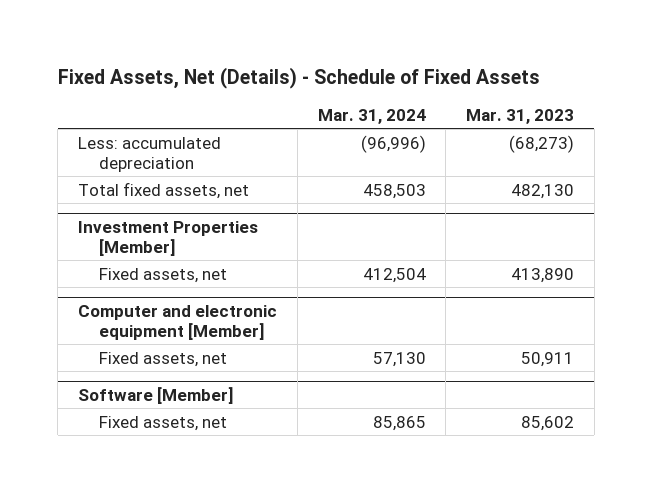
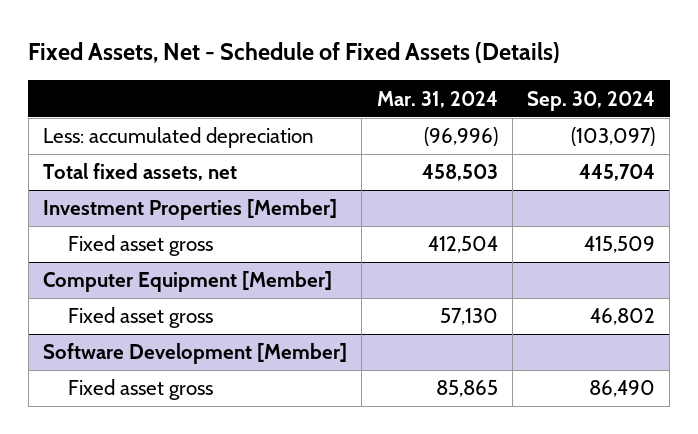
- Fixed Assets, Net (Details) - Schedule of Fixed Assets
+ Fixed Assets, Net - Schedule of Fixed Assets (Details)
- | Mar. 31, 2024 | Mar. 31, 2023
+ | Mar. 31, 2024 | Sep. 30, 2024
@ Investment Properties [Member]
- Fixed assets, net | 412,504 | 413,890
- Computer and electronic equipment [Member]
- Fixed assets, net | 57,130 | 50,911
- Software [Member]
- Fixed assets, net | 85,865 | 85,602
@ Investment Properties [Member]
+ Fixed asset gross | 412,504 | 415,509
+ Computer Equipment [Member]
+ Fixed asset gross | 57,130 | 46,802
+ Software Development [Member]
+ Fixed asset gross | 85,865 | 86,490

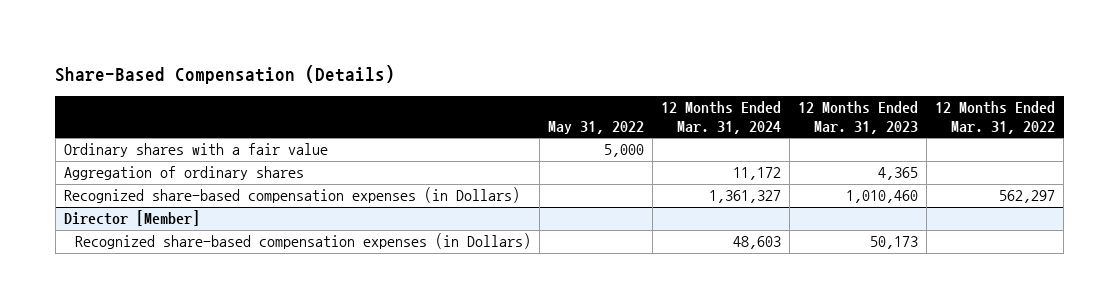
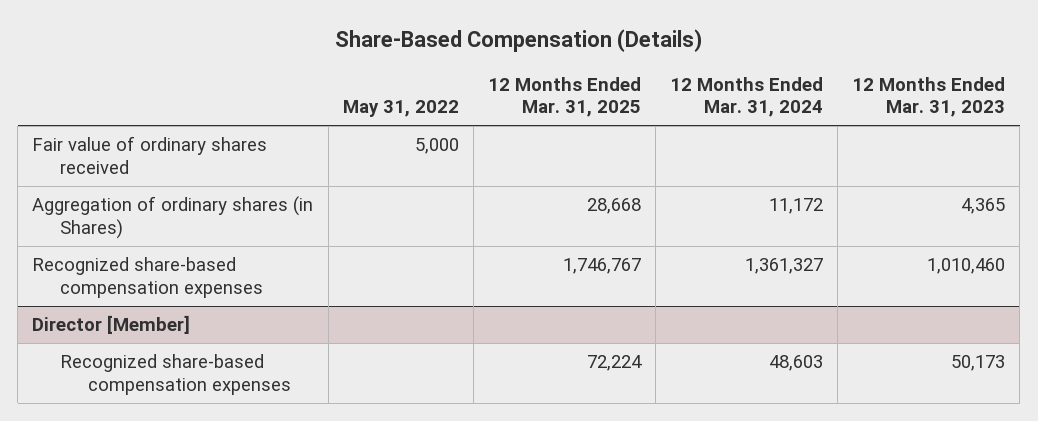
- | May 31, 2022 | 12 Months Ended Mar. 31, 2024 | 12 Months Ended Mar. 31, 2023 | 12 Months Ended Mar. 31, 2022
+ | May 31, 2022 | 12 Months Ended Mar. 31, 2025 | 12 Months Ended Mar. 31, 2024 | 12 Months Ended Mar. 31, 2023
- Ordinary shares with a fair value | 5,000 | | |
- Aggregation of ordinary shares | | 11,172 | 4,365 |
- Recognized share-based compensation expenses (in Dollars) | | 1,361,327 | 1,010,460 | 562,297
+ Fair value of ordinary shares received | 5,000 | | |
+ Aggregation of ordinary shares (in Shares) | | 28,668 | 11,172 | 4,365
+ Recognized share-based compensation expenses | | 1,746,767 | 1,361,327 | 1,010,460
@ Director [Member]
- Recognized share-based compensation expenses (in Dollars) | | 48,603 | 50,173 |
+ Recognized share-based compensation expenses | | 72,224 | 48,603 | 50,173

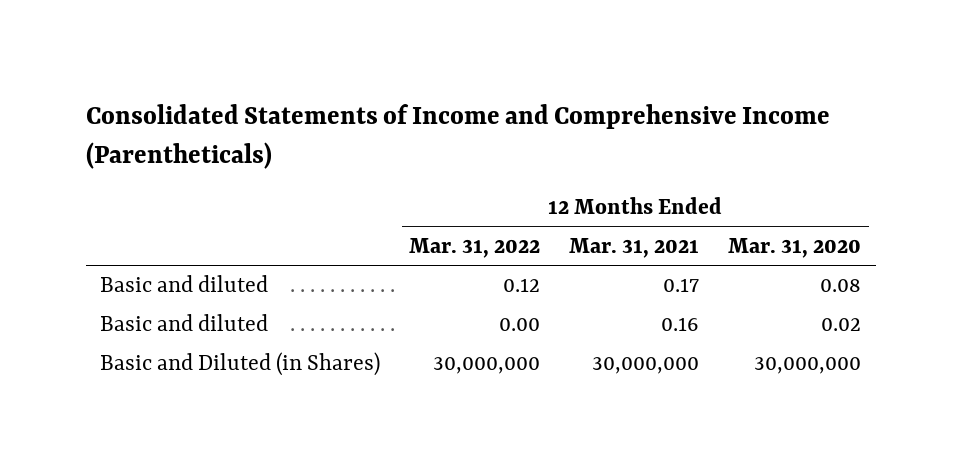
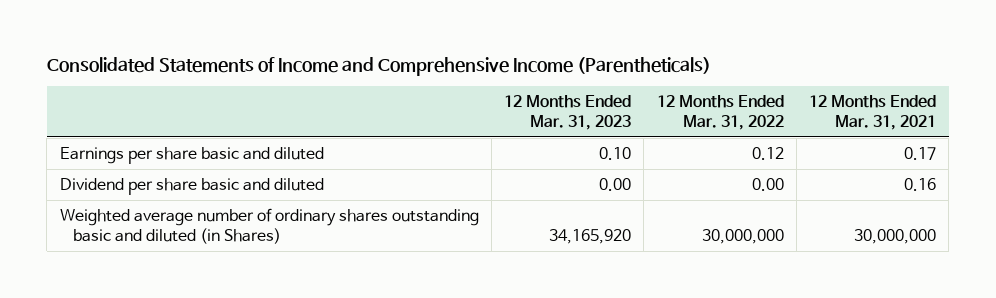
- | 12 Months Ended Mar. 31, 2022 | 12 Months Ended Mar. 31, 2021 | 12 Months Ended Mar. 31, 2020
+ | 12 Months Ended Mar. 31, 2023 | 12 Months Ended Mar. 31, 2022 | 12 Months Ended Mar. 31, 2021
- Basic and diluted | 0.12 | 0.17 | 0.08
- Basic and diluted | 0.00 | 0.16 | 0.02
- Basic and Diluted (in Shares) | 30,000,000 | 30,000,000 | 30,000,000
+ Earnings per share basic and diluted | 0.10 | 0.12 | 0.17
+ Dividend per share basic and diluted | 0.00 | 0.00 | 0.16
+ Weighted average number of ordinary shares outstanding basic and diluted (in Shares) | 34,165,920 | 30,000,000 | 30,000,000

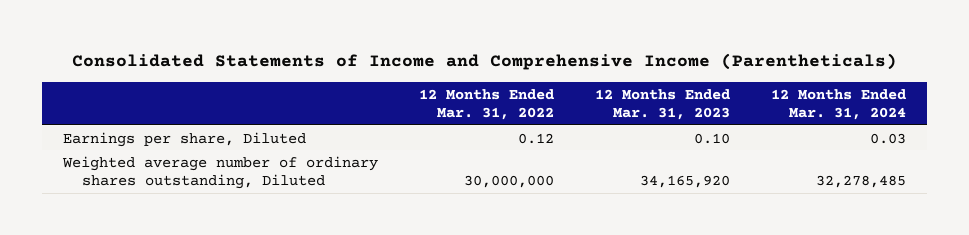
- | 12 Months Ended Mar. 31, 2023 | 12 Months Ended Mar. 31, 2022 | 12 Months Ended Mar. 31, 2021
+ | 12 Months Ended Mar. 31, 2022 | 12 Months Ended Mar. 31, 2023 | 12 Months Ended Mar. 31, 2024
- Earnings per share basic and diluted | 0.10 | 0.12 | 0.17
- Dividend per share basic and diluted | 0.00 | 0.00 | 0.16
- Weighted average number of ordinary shares outstanding basic and diluted (in Shares) | 34,165,920 | 30,000,000 | 30,000,000
+ Earnings per share, Diluted | 0.12 | 0.10 | 0.03
+ Weighted average number of ordinary shares outstanding, Diluted | 30,000,000 | 34,165,920 | 32,278,485

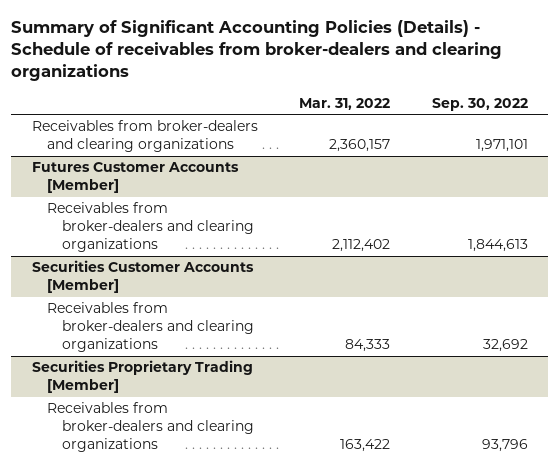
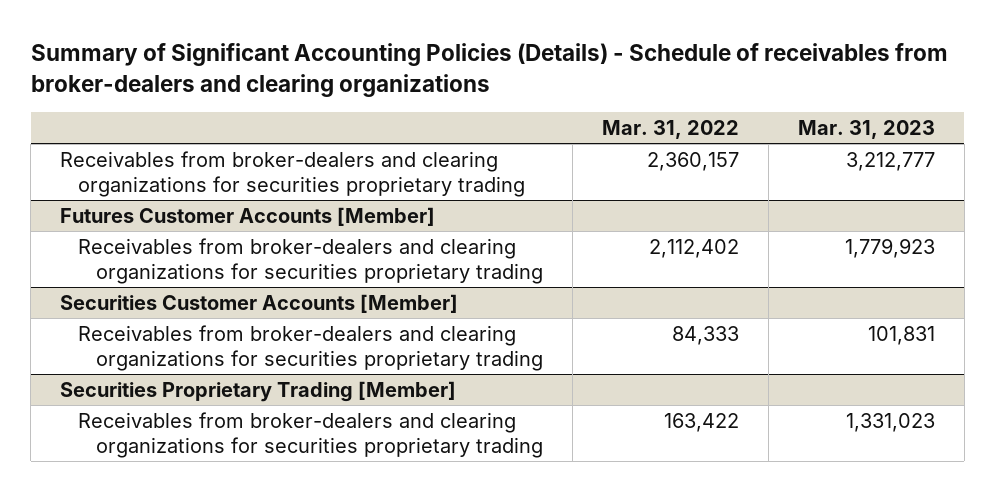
- | Mar. 31, 2022 | Sep. 30, 2022
+ | Mar. 31, 2022 | Mar. 31, 2023
- Receivables from broker-dealers and clearing organizations | 2,360,157 | 1,971,101
+ Receivables from broker-dealers and clearing organizations for securities proprietary trading | 2,360,157 | 3,212,777
@ Futures Customer Accounts [Member]
- Receivables from broker-dealers and clearing organizations | 2,112,402 | 1,844,613
+ Receivables from broker-dealers and clearing organizations for securities proprietary trading | 2,112,402 | 1,779,923
@ Securities Customer Accounts [Member]
- Receivables from broker-dealers and clearing organizations | 84,333 | 32,692
+ Receivables from broker-dealers and clearing organizations for securities proprietary trading | 84,333 | 101,831
@ Securities Proprietary Trading [Member]
- Receivables from broker-dealers and clearing organizations | 163,422 | 93,796
+ Receivables from broker-dealers and clearing organizations for securities proprietary trading | 163,422 | 1,331,023

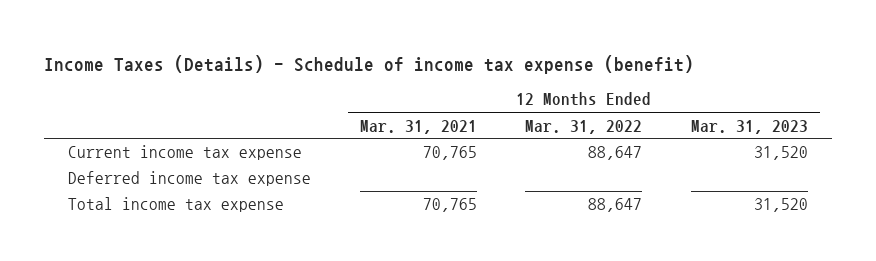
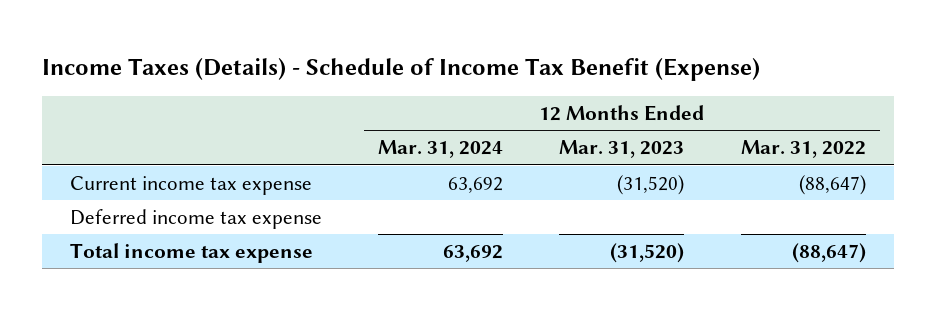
- Income Taxes (Details) - Schedule of income tax expense (benefit)
+ Income Taxes (Details) - Schedule of Income Tax Benefit (Expense)
- | 12 Months Ended Mar. 31, 2021 | 12 Months Ended Mar. 31, 2022 | 12 Months Ended Mar. 31, 2023
+ | 12 Months Ended Mar. 31, 2024 | 12 Months Ended Mar. 31, 2023 | 12 Months Ended Mar. 31, 2022
- Current income tax expense | 70,765 | 88,647 | 31,520
+ Current income tax expense | 63,692 | (31,520) | (88,647)
- Total income tax expense | 70,765 | 88,647 | 31,520
+ Total income tax expense | 63,692 | (31,520) | (88,647)

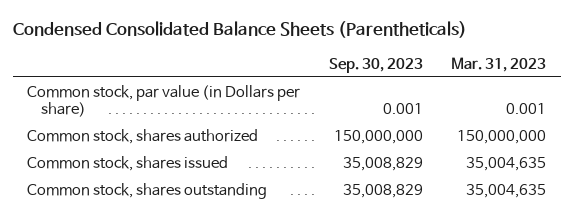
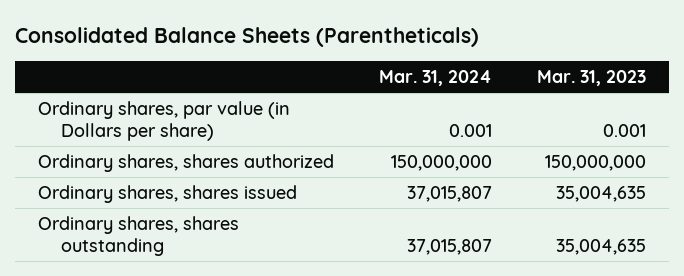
- Condensed Consolidated Balance Sheets (Parentheticals)
+ Consolidated Balance Sheets (Parentheticals)
- | Sep. 30, 2023 | Mar. 31, 2023
+ | Mar. 31, 2024 | Mar. 31, 2023
- Common stock, par value (in Dollars per share) | 0.001 | 0.001
- Common stock, shares authorized | 150,000,000 | 150,000,000
- Common stock, shares issued | 35,008,829 | 35,004,635
- Common stock, shares outstanding | 35,008,829 | 35,004,635
+ Ordinary shares, par value (in Dollars per share) | 0.001 | 0.001
+ Ordinary shares, shares authorized | 150,000,000 | 150,000,000
+ Ordinary shares, shares issued | 37,015,807 | 35,004,635
+ Ordinary shares, shares outstanding | 37,015,807 | 35,004,635

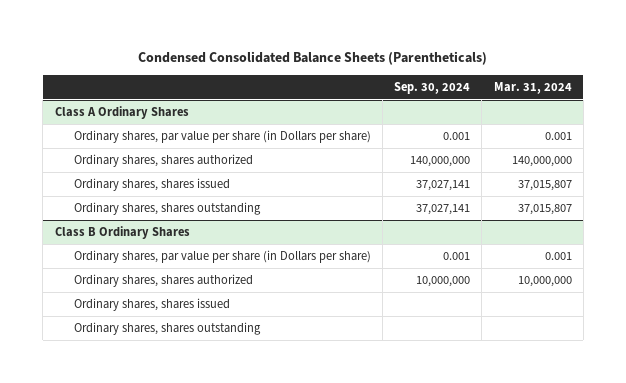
- Consolidated Balance Sheets (Parentheticals)
+ Condensed Consolidated Balance Sheets (Parentheticals)
- | Mar. 31, 2024 | Mar. 31, 2023
+ | Sep. 30, 2024 | Mar. 31, 2024
- Ordinary shares, par value (in Dollars per share) | 0.001 | 0.001
- Ordinary shares, shares authorized | 150,000,000 | 150,000,000
+ Class A Ordinary Shares
+ Ordinary shares, par value per share (in Dollars per share) | 0.001 | 0.001
+ Ordinary shares, shares authorized | 140,000,000 | 140,000,000
+ Class B Ordinary Shares
+ Ordinary shares, par value per share (in Dollars per share) | 0.001 | 0.001
+ Ordinary shares, shares authorized | 10,000,000 | 10,000,000
+ Ordinary shares, shares issued
+ Ordinary shares, shares outstanding

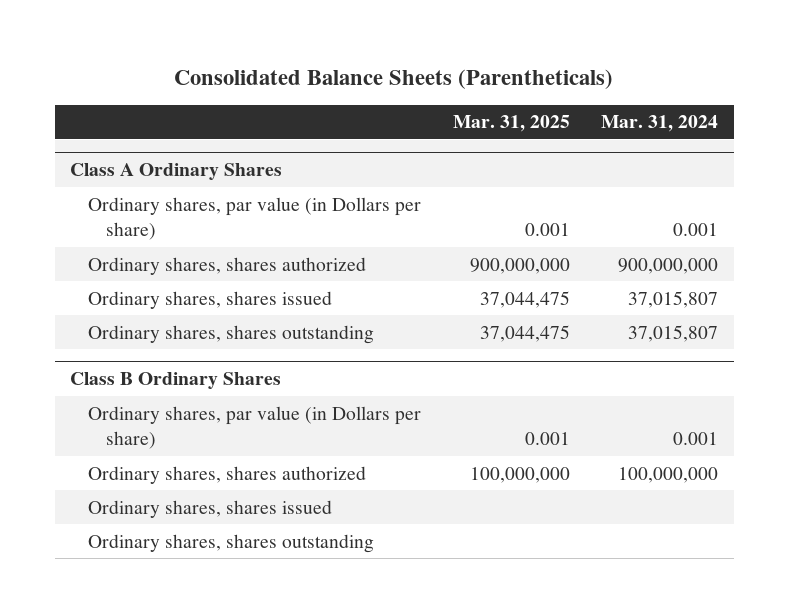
- Condensed Consolidated Balance Sheets (Parentheticals)
+ Consolidated Balance Sheets (Parentheticals)
- | Sep. 30, 2024 | Mar. 31, 2024
+ | Mar. 31, 2025 | Mar. 31, 2024
@ Class A Ordinary Shares
- Ordinary shares, par value per share (in Dollars per share) | 0.001 | 0.001
- Ordinary shares, shares authorized | 140,000,000 | 140,000,000
+ Ordinary shares, par value (in Dollars per share) | 0.001 | 0.001
+ Ordinary shares, shares authorized | 900,000,000 | 900,000,000
@ Class B Ordinary Shares
- Ordinary shares, par value per share (in Dollars per share) | 0.001 | 0.001
- Ordinary shares, shares authorized | 10,000,000 | 10,000,000
+ Ordinary shares, par value (in Dollars per share) | 0.001 | 0.001
+ Ordinary shares, shares authorized | 100,000,000 | 100,000,000

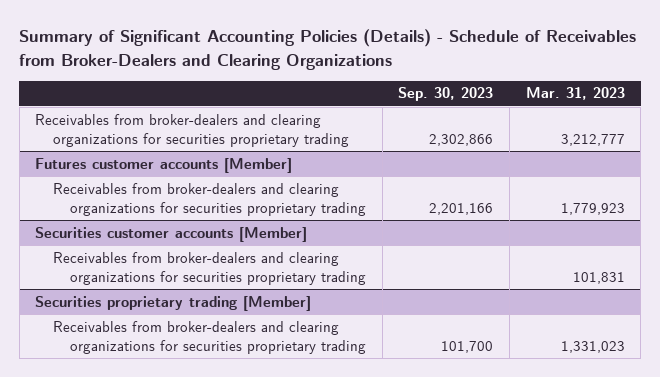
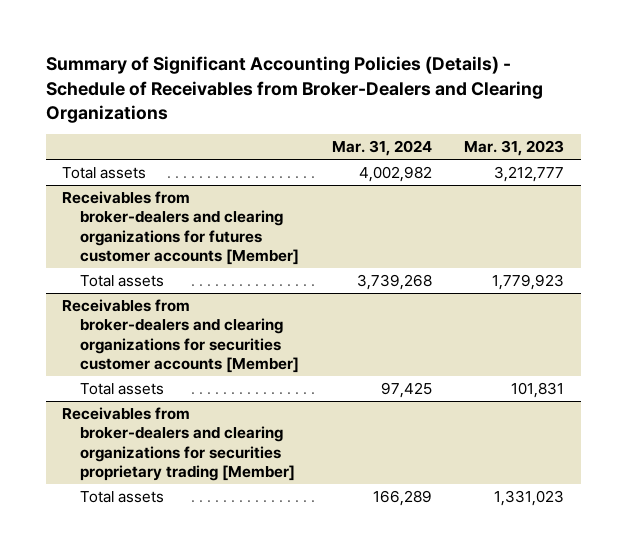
- | Sep. 30, 2023 | Mar. 31, 2023
+ | Mar. 31, 2024 | Mar. 31, 2023
- Receivables from broker-dealers and clearing organizations for securities proprietary trading | 2,302,866 | 3,212,777
- Futures customer accounts [Member]
- Receivables from broker-dealers and clearing organizations for securities proprietary trading | 2,201,166 | 1,779,923
- Securities customer accounts [Member]
- Receivables from broker-dealers and clearing organizations for securities proprietary trading | | 101,831
- Securities proprietary trading [Member]
- Receivables from broker-dealers and clearing organizations for securities proprietary trading | 101,700 | 1,331,023
+ Total assets | 4,002,982 | 3,212,777
+ Receivables from broker-dealers and clearing organizations for futures customer accounts [Member]
+ Total assets | 3,739,268 | 1,779,923
+ Receivables from broker-dealers and clearing organizations for securities customer accounts [Member]
+ Total assets | 97,425 | 101,831
+ Receivables from broker-dealers and clearing organizations for securities proprietary trading [Member]
+ Total assets | 166,289 | 1,331,023

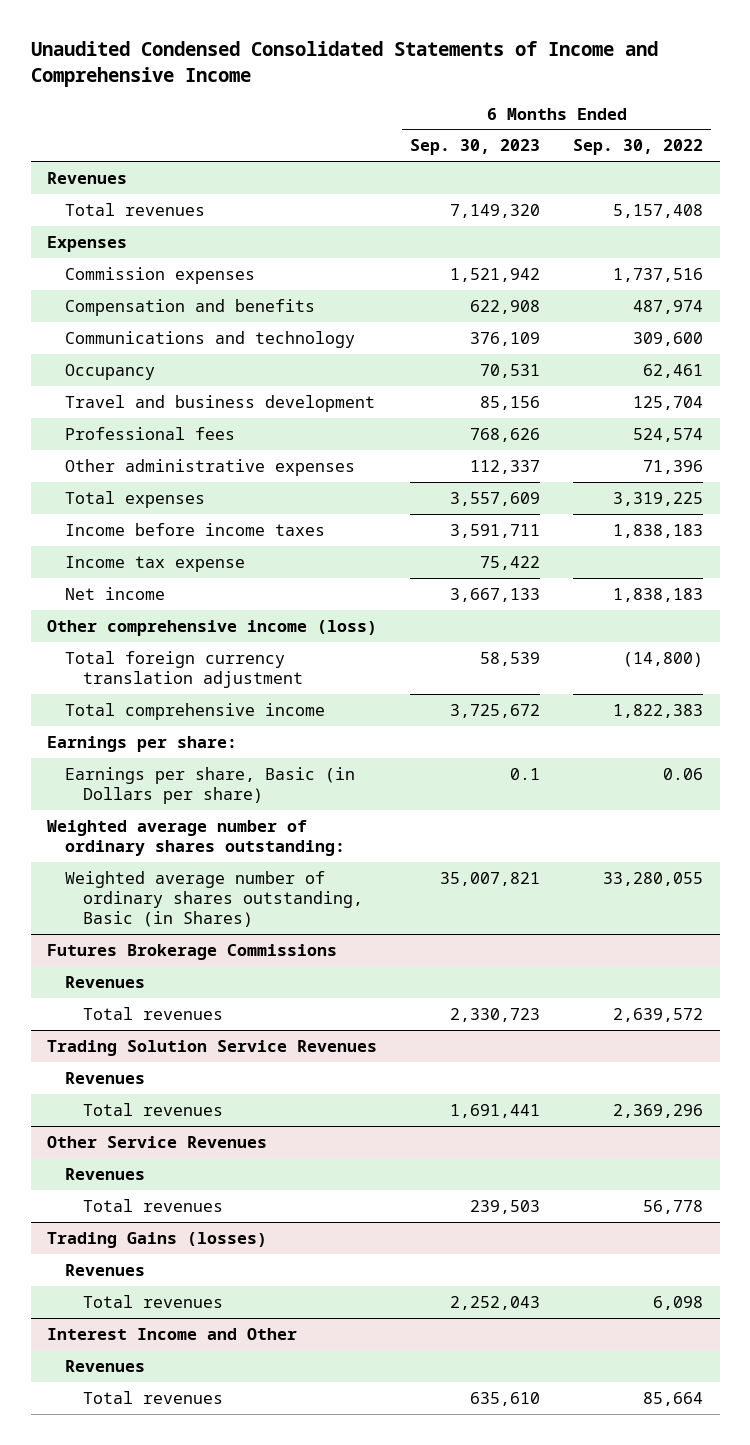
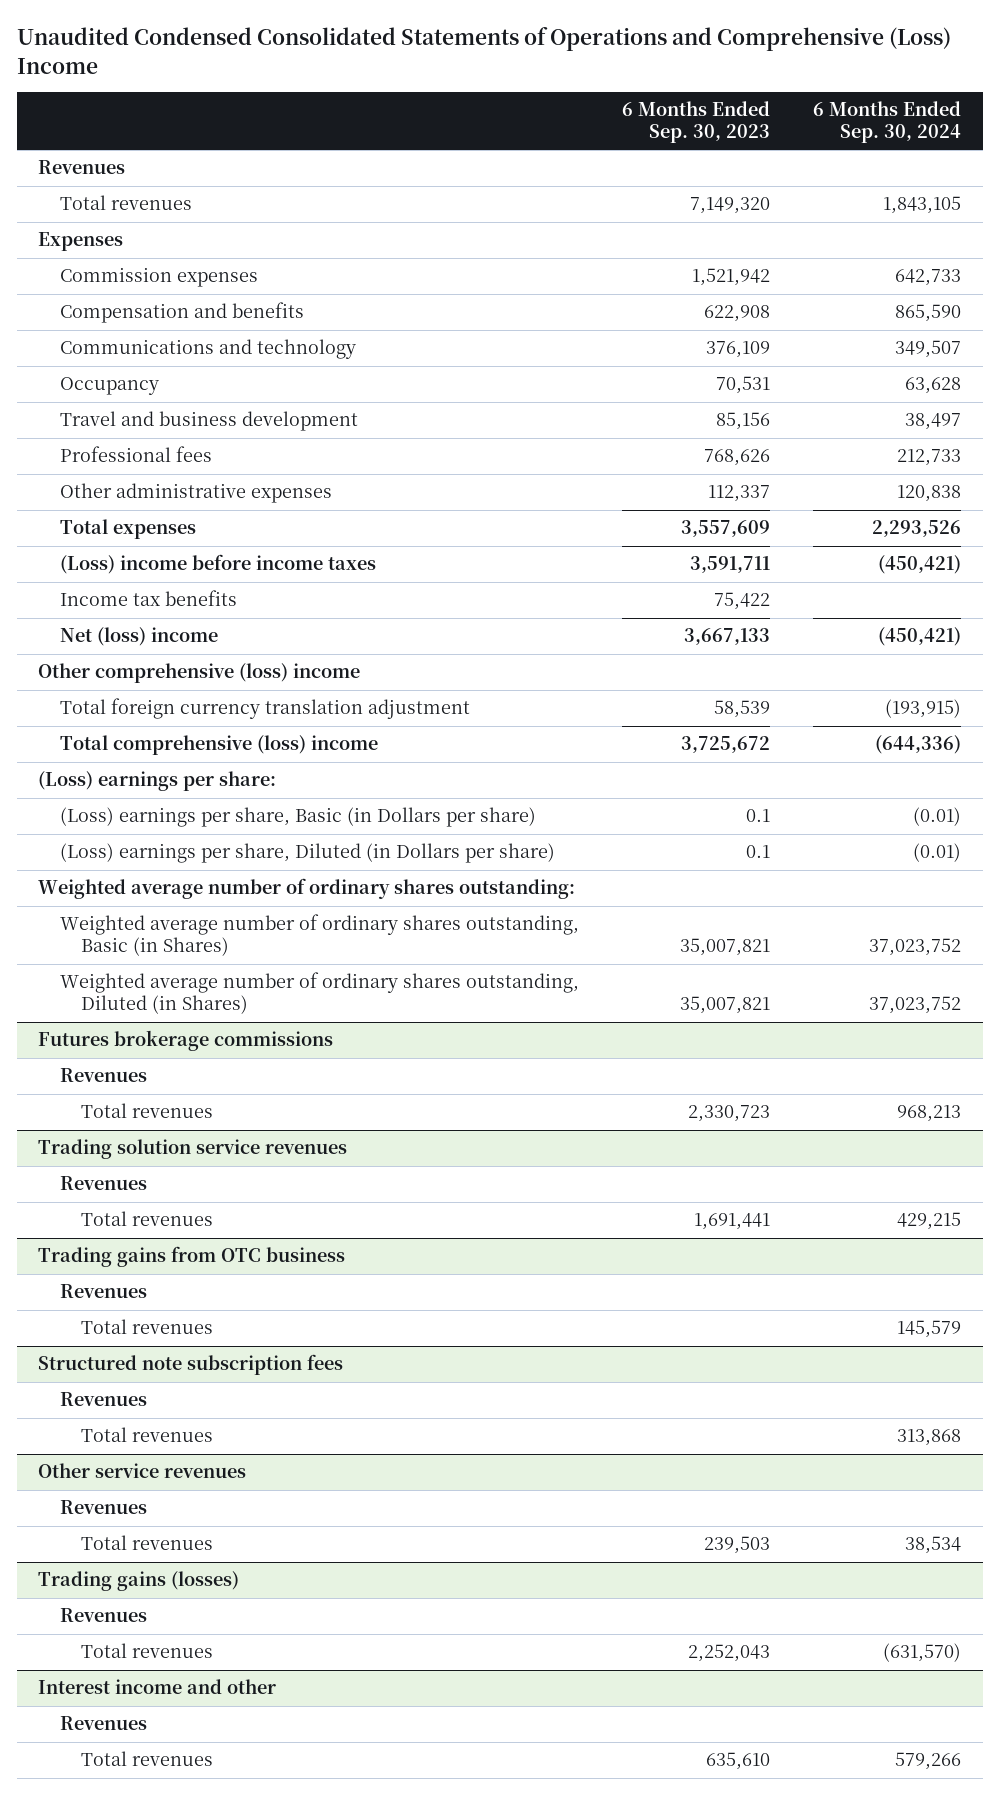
- Unaudited Condensed Consolidated Statements of Income and Comprehensive Income
+ Unaudited Condensed Consolidated Statements of Operations and Comprehensive (Loss) Income
- | 6 Months Ended Sep. 30, 2023 | 6 Months Ended Sep. 30, 2022
+ | 6 Months Ended Sep. 30, 2023 | 6 Months Ended Sep. 30, 2024
- Income before income taxes | 3,591,711 | 1,838,183
- Income tax expense | 75,422 |
- Net income | 3,667,133 | 1,838,183
- Other comprehensive income (loss)
+ (Loss) income before income taxes | 3,591,711 | (450,421)
+ Income tax benefits | 75,422 |
+ Net (loss) income | 3,667,133 | (450,421)
+ Other comprehensive (loss) income
- Total comprehensive income | 3,725,672 | 1,822,383
- Earnings per share:
- Earnings per share, Basic (in Dollars per share) | 0.1 | 0.06
+ Total comprehensive (loss) income | 3,725,672 | (644,336)
+ (Loss) earnings per share:
+ (Loss) earnings per share, Basic (in Dollars per share) | 0.1 | (0.01)
+ (Loss) earnings per share, Diluted (in Dollars per share) | 0.1 | (0.01)
- Futures Brokerage Commissions
+ Weighted average number of ordinary shares outstanding, Diluted (in Shares) | 35,007,821 | 37,023,752
+ Futures brokerage commissions
- Trading Solution Service Revenues
+ Trading solution service revenues
- Other Service Revenues
+ Trading gains from OTC business
+ Total revenues | | 145,579
+ Structured note subscription fees
+ Revenues
+ Total revenues | | 313,868
+ Other service revenues
+ Revenues
- Trading Gains (losses)
+ Trading gains (losses)
- Interest Income and Other
+ Interest income and other

